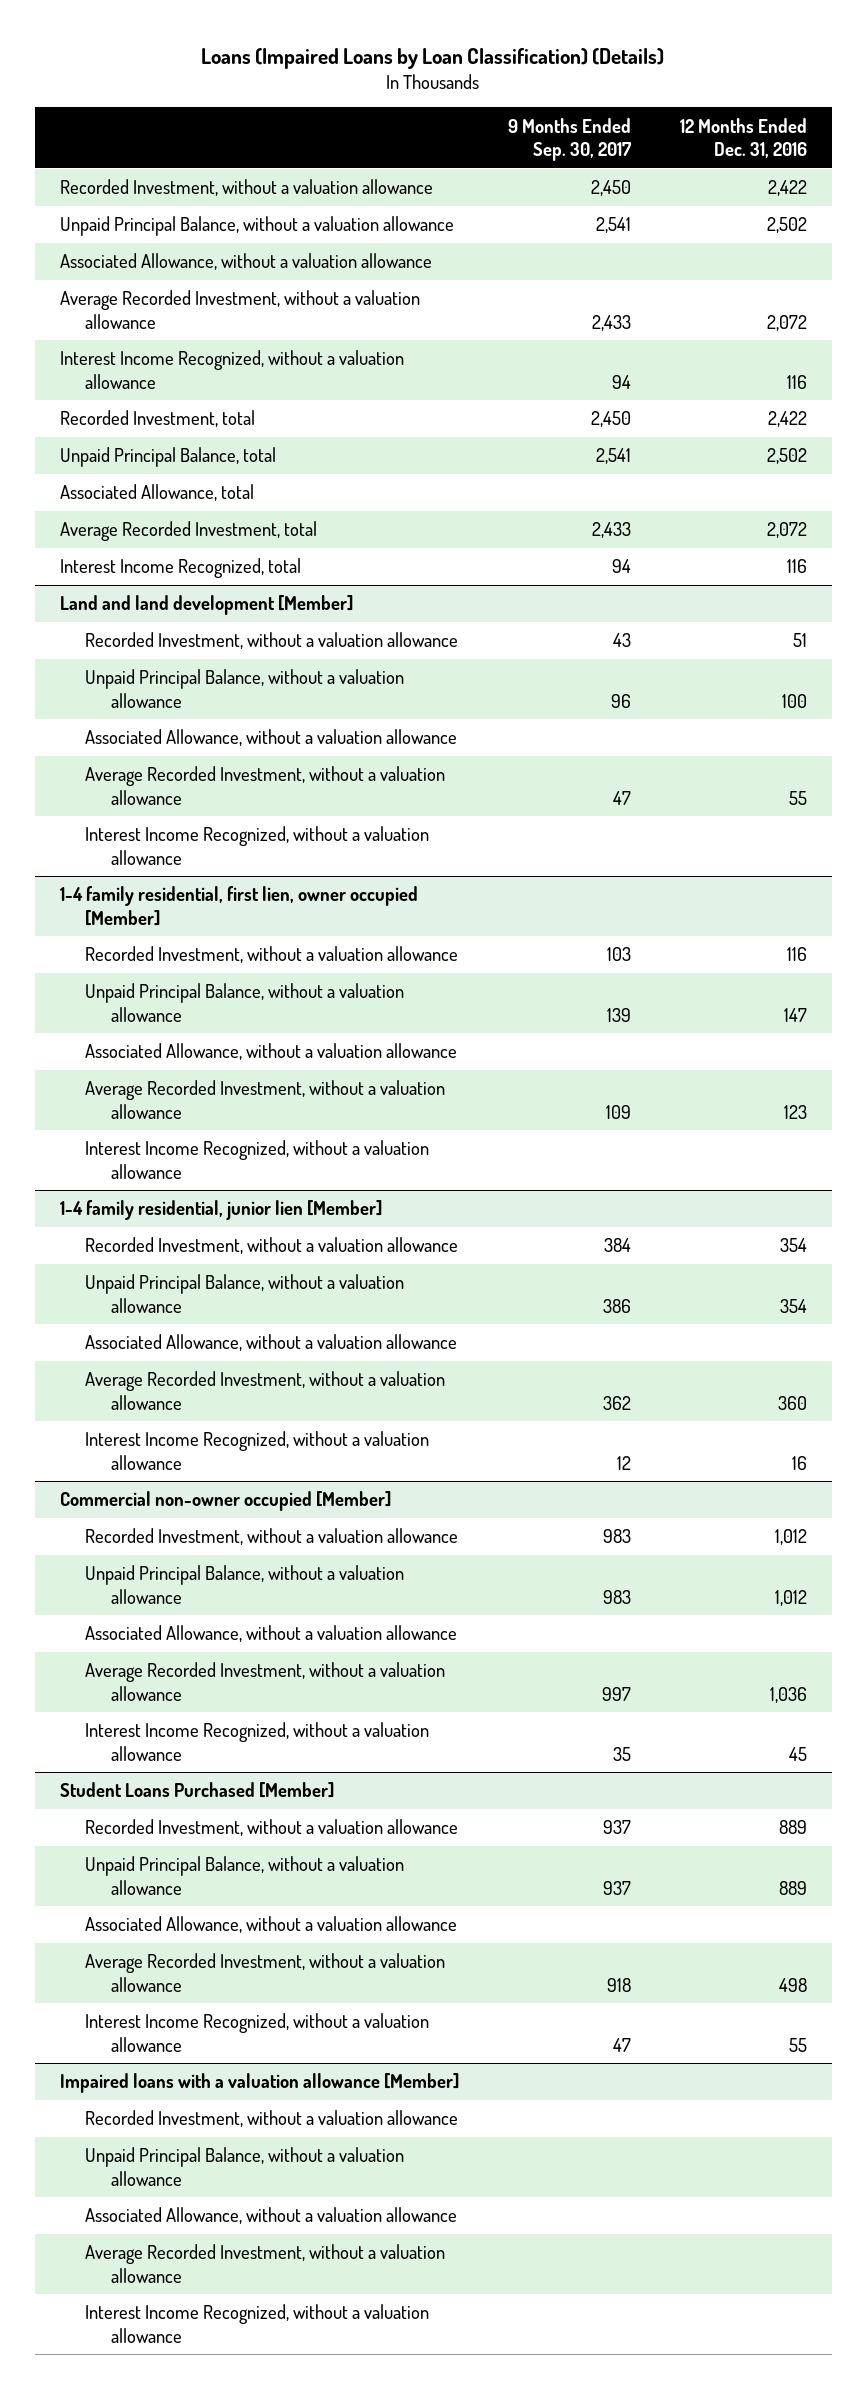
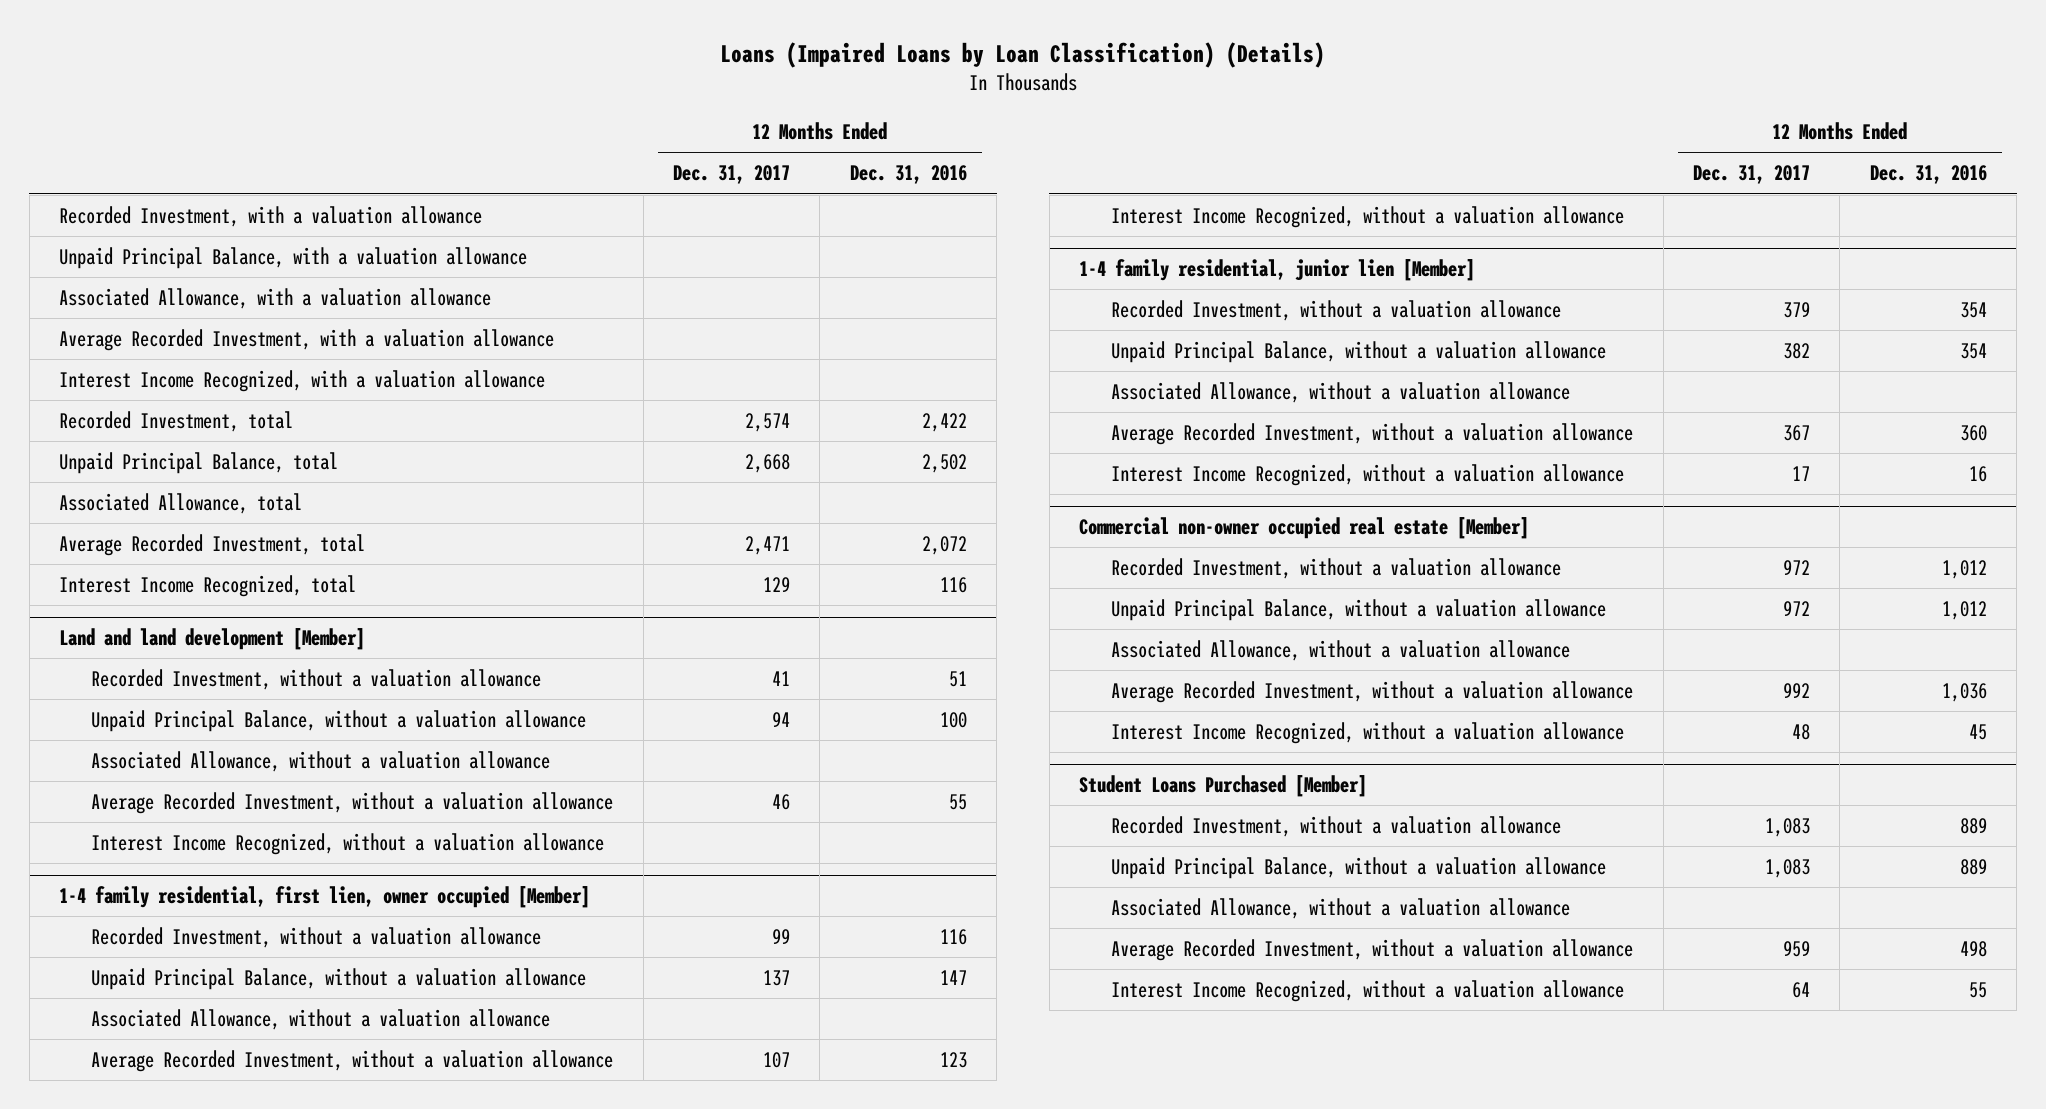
- | 9 Months Ended Sep. 30, 2017 | 12 Months Ended Dec. 31, 2016
+ | 12 Months Ended Dec. 31, 2017 | 12 Months Ended Dec. 31, 2016
- Recorded Investment, without a valuation allowance | 2,450 | 2,422
- Unpaid Principal Balance, without a valuation allowance | 2,541 | 2,502
- Associated Allowance, without a valuation allowance
- Average Recorded Investment, without a valuation allowance | 2,433 | 2,072
- Interest Income Recognized, without a valuation allowance | 94 | 116
+ Recorded Investment, with a valuation allowance
+ Unpaid Principal Balance, with a valuation allowance
+ Associated Allowance, with a valuation allowance
+ Average Recorded Investment, with a valuation allowance
+ Interest Income Recognized, with a valuation allowance
- Commercial non-owner occupied [Member]
+ Commercial non-owner occupied real estate [Member]
- Impaired loans with a valuation allowance [Member]
- Recorded Investment, without a valuation allowance
- Unpaid Principal Balance, without a valuation allowance
- Associated Allowance, without a valuation allowance
- Average Recorded Investment, without a valuation allowance
- Interest Income Recognized, without a valuation allowance

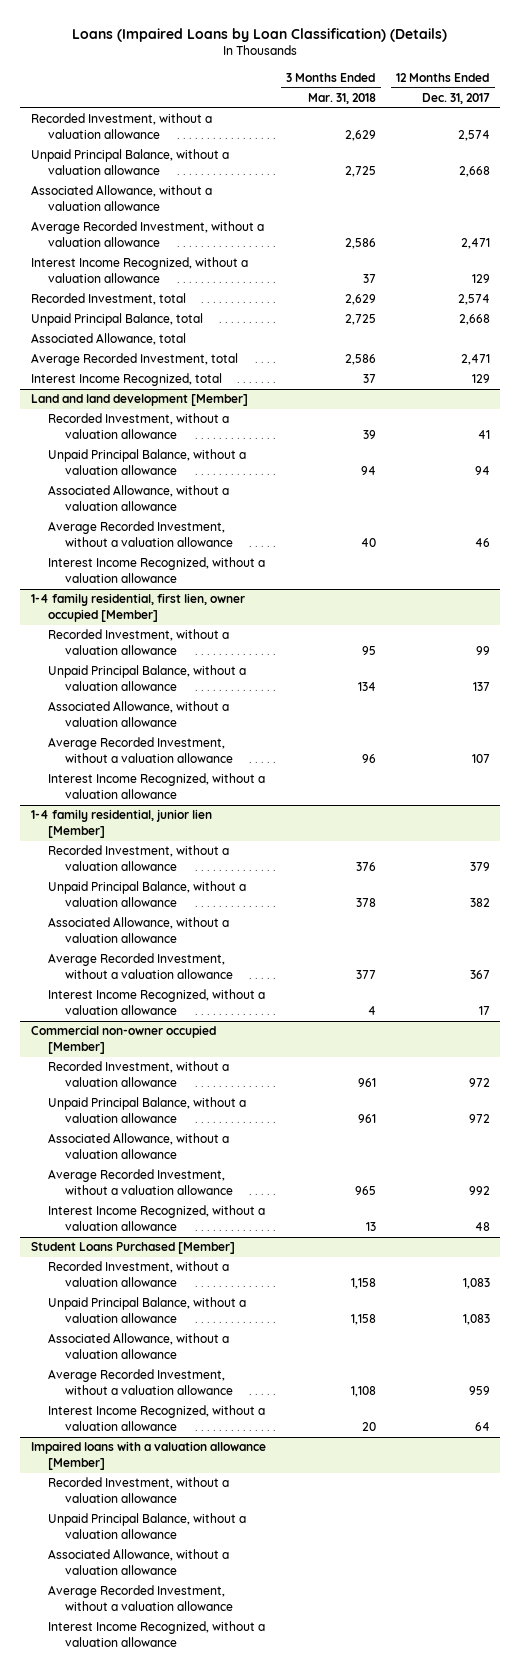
- | 12 Months Ended Dec. 31, 2017 | 12 Months Ended Dec. 31, 2016
+ | 3 Months Ended Mar. 31, 2018 | 12 Months Ended Dec. 31, 2017
- Recorded Investment, with a valuation allowance
- Unpaid Principal Balance, with a valuation allowance
- Associated Allowance, with a valuation allowance
- Average Recorded Investment, with a valuation allowance
- Interest Income Recognized, with a valuation allowance
+ Recorded Investment, without a valuation allowance | 2,629 | 2,574
+ Unpaid Principal Balance, without a valuation allowance | 2,725 | 2,668
+ Associated Allowance, without a valuation allowance
+ Average Recorded Investment, without a valuation allowance | 2,586 | 2,471
+ Interest Income Recognized, without a valuation allowance | 37 | 129
- Commercial non-owner occupied real estate [Member]
+ Commercial non-owner occupied [Member]
+ Impaired loans with a valuation allowance [Member]
+ Recorded Investment, without a valuation allowance
+ Unpaid Principal Balance, without a valuation allowance
+ Associated Allowance, without a valuation allowance
+ Average Recorded Investment, without a valuation allowance
+ Interest Income Recognized, without a valuation allowance

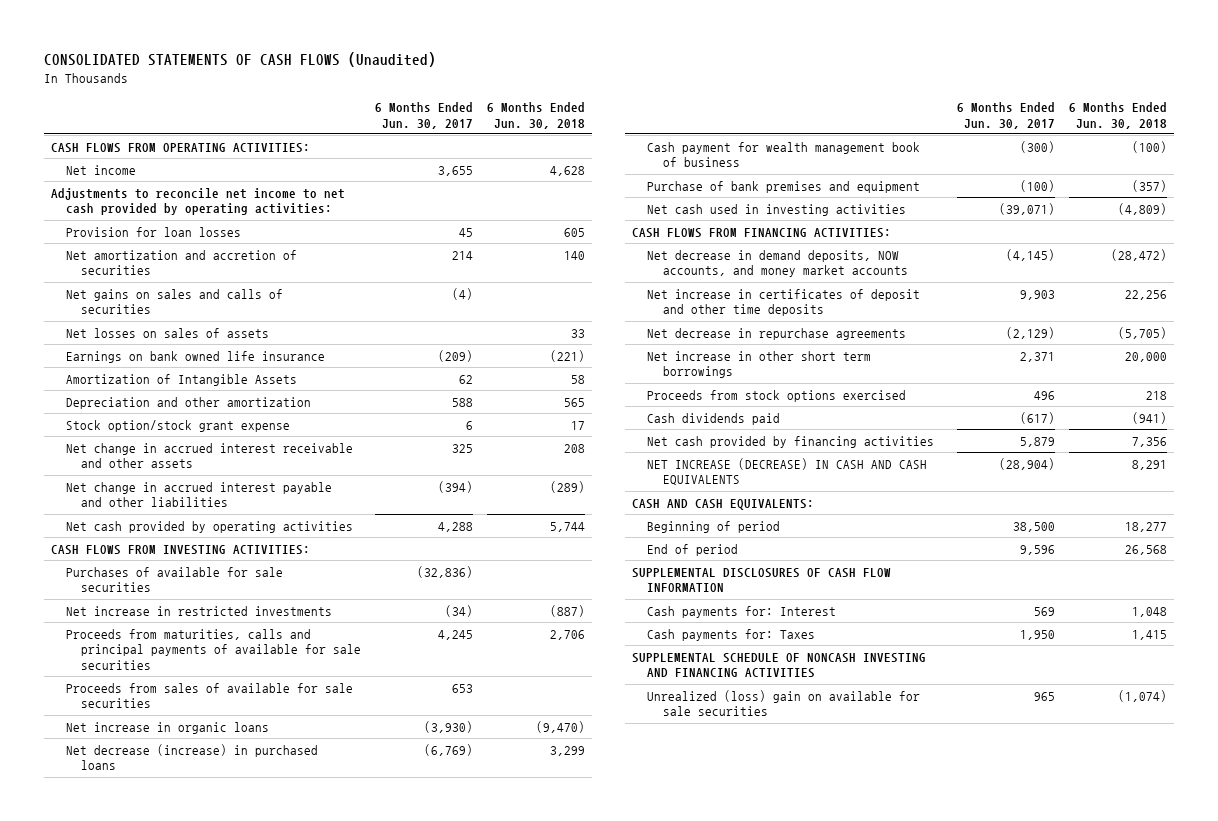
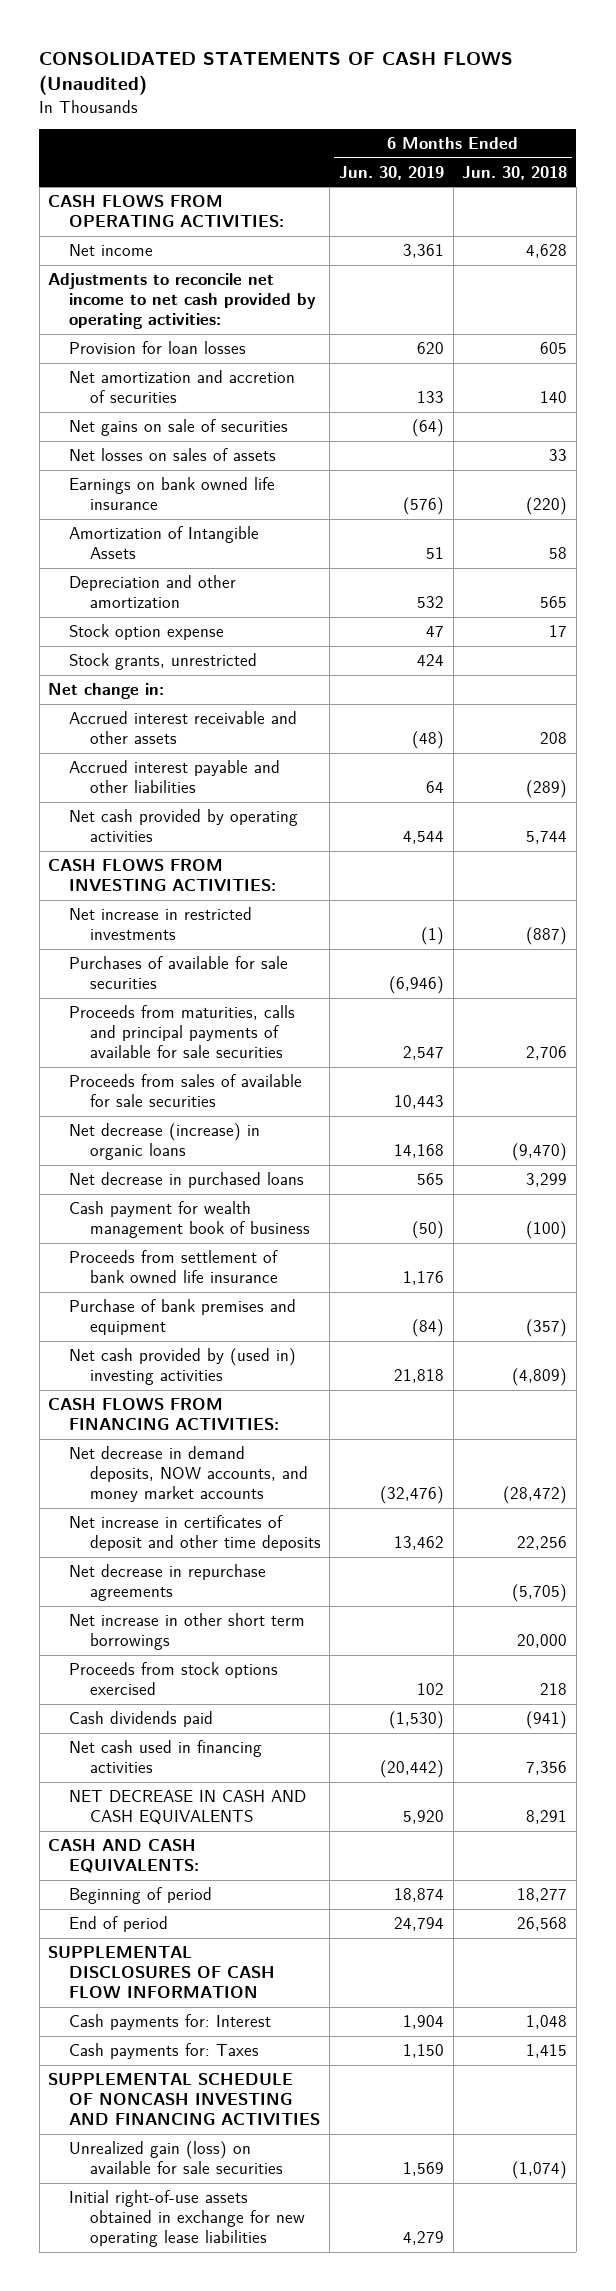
- | 6 Months Ended Jun. 30, 2017 | 6 Months Ended Jun. 30, 2018
+ | 6 Months Ended Jun. 30, 2019 | 6 Months Ended Jun. 30, 2018
- Net gains on sales and calls of securities | (4) |
+ Net gains on sale of securities | (64) |
- Earnings on bank owned life insurance | (209) | (221)
+ Earnings on bank owned life insurance | (576) | (220)
- Stock option/stock grant expense | 6 | 17
- Net change in accrued interest receivable and other assets | 325 | 208
- Net change in accrued interest payable and other liabilities | (394) | (289)
+ Stock option expense | 47 | 17
+ Stock grants, unrestricted | 424 |
+ Net change in:
+ Accrued interest receivable and other assets | (48) | 208
+ Accrued interest payable and other liabilities | 64 | (289)
moved down: Purchases of available for sale securities | (6,946) |
- Net increase in organic loans | (3,930) | (9,470)
- Net decrease (increase) in purchased loans | (6,769) | 3,299
+ Net decrease (increase) in organic loans | 14,168 | (9,470)
+ Net decrease in purchased loans | 565 | 3,299
+ Proceeds from settlement of bank owned life insurance | 1,176 |
- Net cash used in investing activities | (39,071) | (4,809)
+ Net cash provided by (used in) investing activities | 21,818 | (4,809)
- Net cash provided by financing activities | 5,879 | 7,356
- NET INCREASE (DECREASE) IN CASH AND CASH EQUIVALENTS | (28,904) | 8,291
+ Net cash used in financing activities | (20,442) | 7,356
+ NET DECREASE IN CASH AND CASH EQUIVALENTS | 5,920 | 8,291
- Unrealized (loss) gain on available for sale securities | 965 | (1,074)
+ Unrealized gain (loss) on available for sale securities | 1,569 | (1,074)
+ Initial right-of-use assets obtained in exchange for new operating lease liabilities | 4,279 |

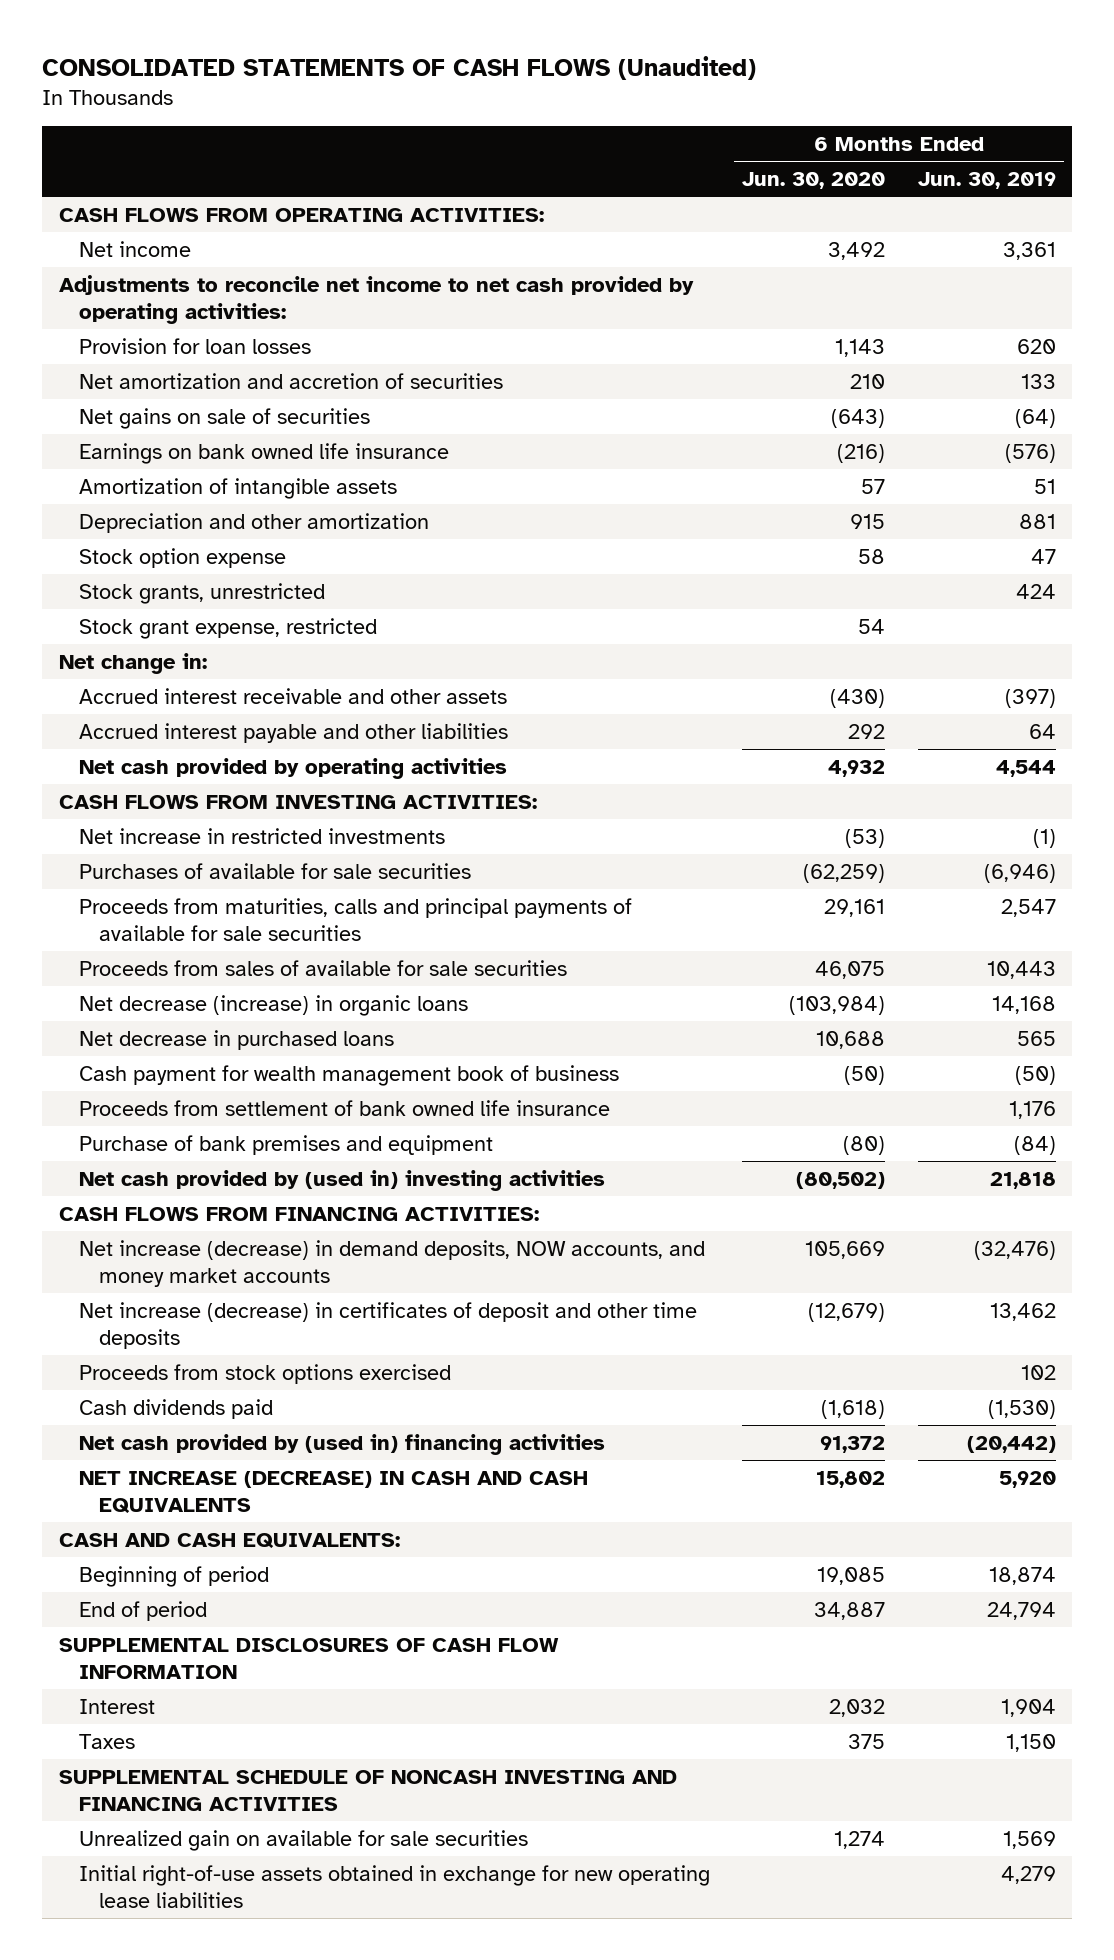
- | 6 Months Ended Jun. 30, 2019 | 6 Months Ended Jun. 30, 2018
+ | 6 Months Ended Jun. 30, 2020 | 6 Months Ended Jun. 30, 2019
- Net losses on sales of assets | | 33
- Amortization of Intangible Assets | 51 | 58
- Depreciation and other amortization | 532 | 565
+ Amortization of intangible assets | 57 | 51
+ Depreciation and other amortization | 915 | 881
+ Stock grant expense, restricted | 54 |
- Accrued interest receivable and other assets | (48) | 208
+ Accrued interest receivable and other assets | (430) | (397)
- Net decrease in demand deposits, NOW accounts, and money market accounts | (32,476) | (28,472)
- Net increase in certificates of deposit and other time deposits | 13,462 | 22,256
- Net decrease in repurchase agreements | | (5,705)
- Net increase in other short term borrowings | | 20,000
+ Net increase (decrease) in demand deposits, NOW accounts, and money market accounts | 105,669 | (32,476)
+ Net increase (decrease) in certificates of deposit and other time deposits | (12,679) | 13,462
- Net cash used in financing activities | (20,442) | 7,356
- NET DECREASE IN CASH AND CASH EQUIVALENTS | 5,920 | 8,291
+ Net cash provided by (used in) financing activities | 91,372 | (20,442)
+ NET INCREASE (DECREASE) IN CASH AND CASH EQUIVALENTS | 15,802 | 5,920
- Cash payments for: Interest | 1,904 | 1,048
- Cash payments for: Taxes | 1,150 | 1,415
+ Interest | 2,032 | 1,904
+ Taxes | 375 | 1,150
- Unrealized gain (loss) on available for sale securities | 1,569 | (1,074)
+ Unrealized gain on available for sale securities | 1,274 | 1,569

